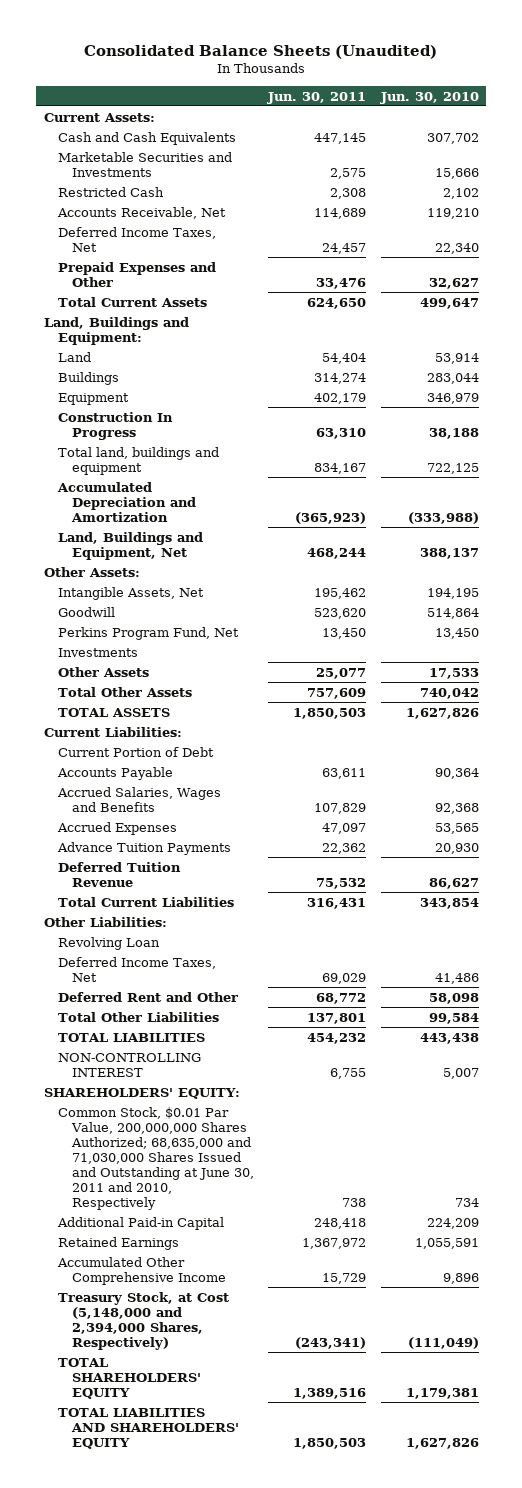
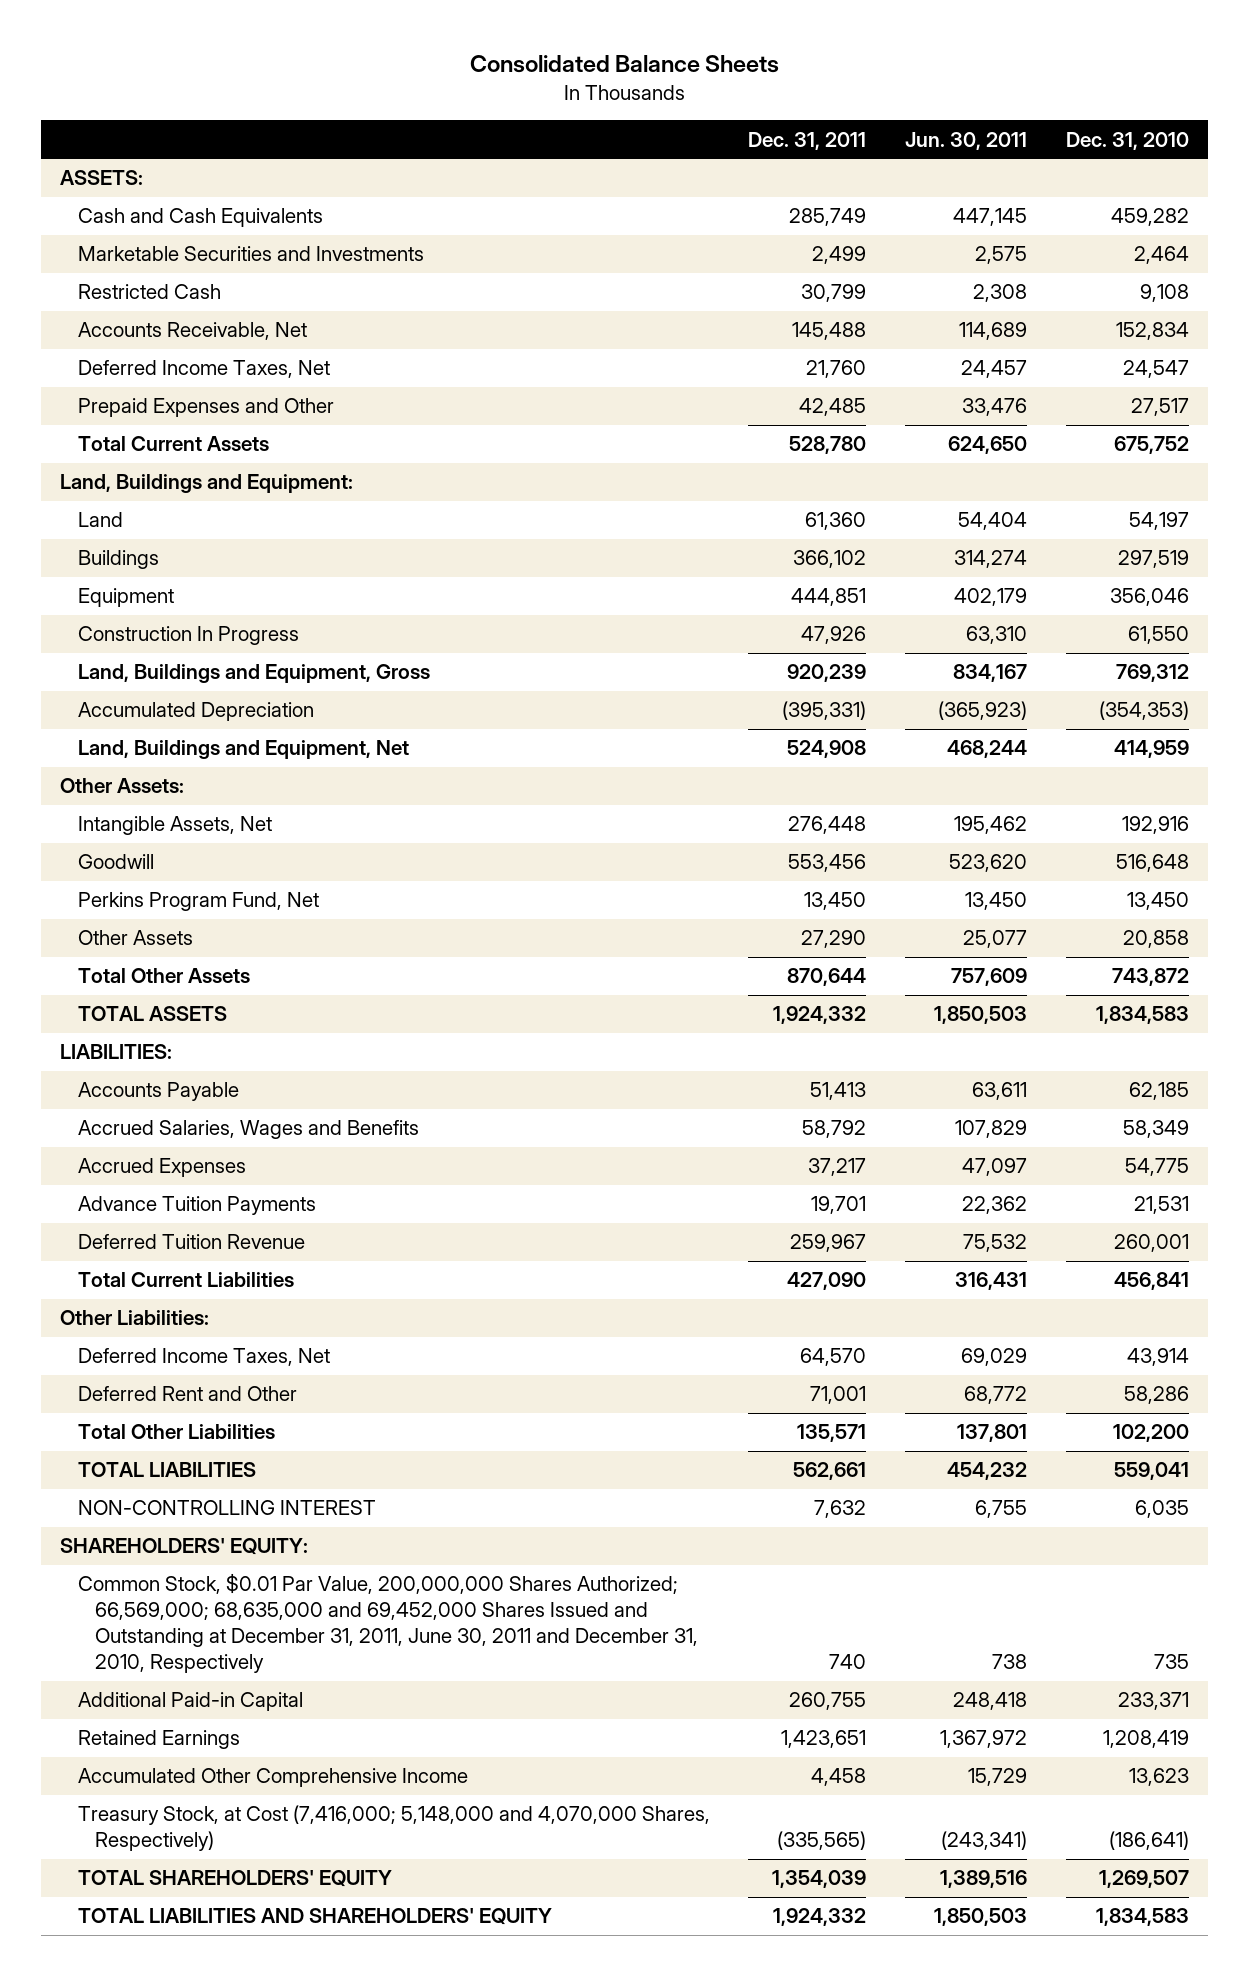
- Consolidated Balance Sheets (Unaudited)
+ Consolidated Balance Sheets
- | Jun. 30, 2011 | Jun. 30, 2010
+ | Dec. 31, 2011 | Jun. 30, 2011 | Dec. 31, 2010
- Current Assets:
+ ASSETS:
- Total land, buildings and equipment | 834,167 | 722,125
- Accumulated Depreciation and Amortization | (365,923) | (333,988)
+ Land, Buildings and Equipment, Gross | 920,239 | 834,167 | 769,312
+ Accumulated Depreciation | (395,331) | (365,923) | (354,353)
- Investments
- Current Liabilities:
- Current Portion of Debt
+ LIABILITIES:
- Revolving Loan
- Common Stock, $0.01 Par Value, 200,000,000 Shares Authorized; 68,635,000 and 71,030,000 Shares Issued and Outstanding at June 30, 2011 and 2010, Respectively | 738 | 734
+ Common Stock, $0.01 Par Value, 200,000,000 Shares Authorized; 66,569,000; 68,635,000 and 69,452,000 Shares Issued and Outstanding at December 31, 2011, June 30, 2011 and December 31, 2010, Respectively | 740 | 738 | 735
- Treasury Stock, at Cost (5,148,000 and 2,394,000 Shares, Respectively) | (243,341) | (111,049)
+ Treasury Stock, at Cost (7,416,000; 5,148,000 and 4,070,000 Shares, Respectively) | (335,565) | (243,341) | (186,641)

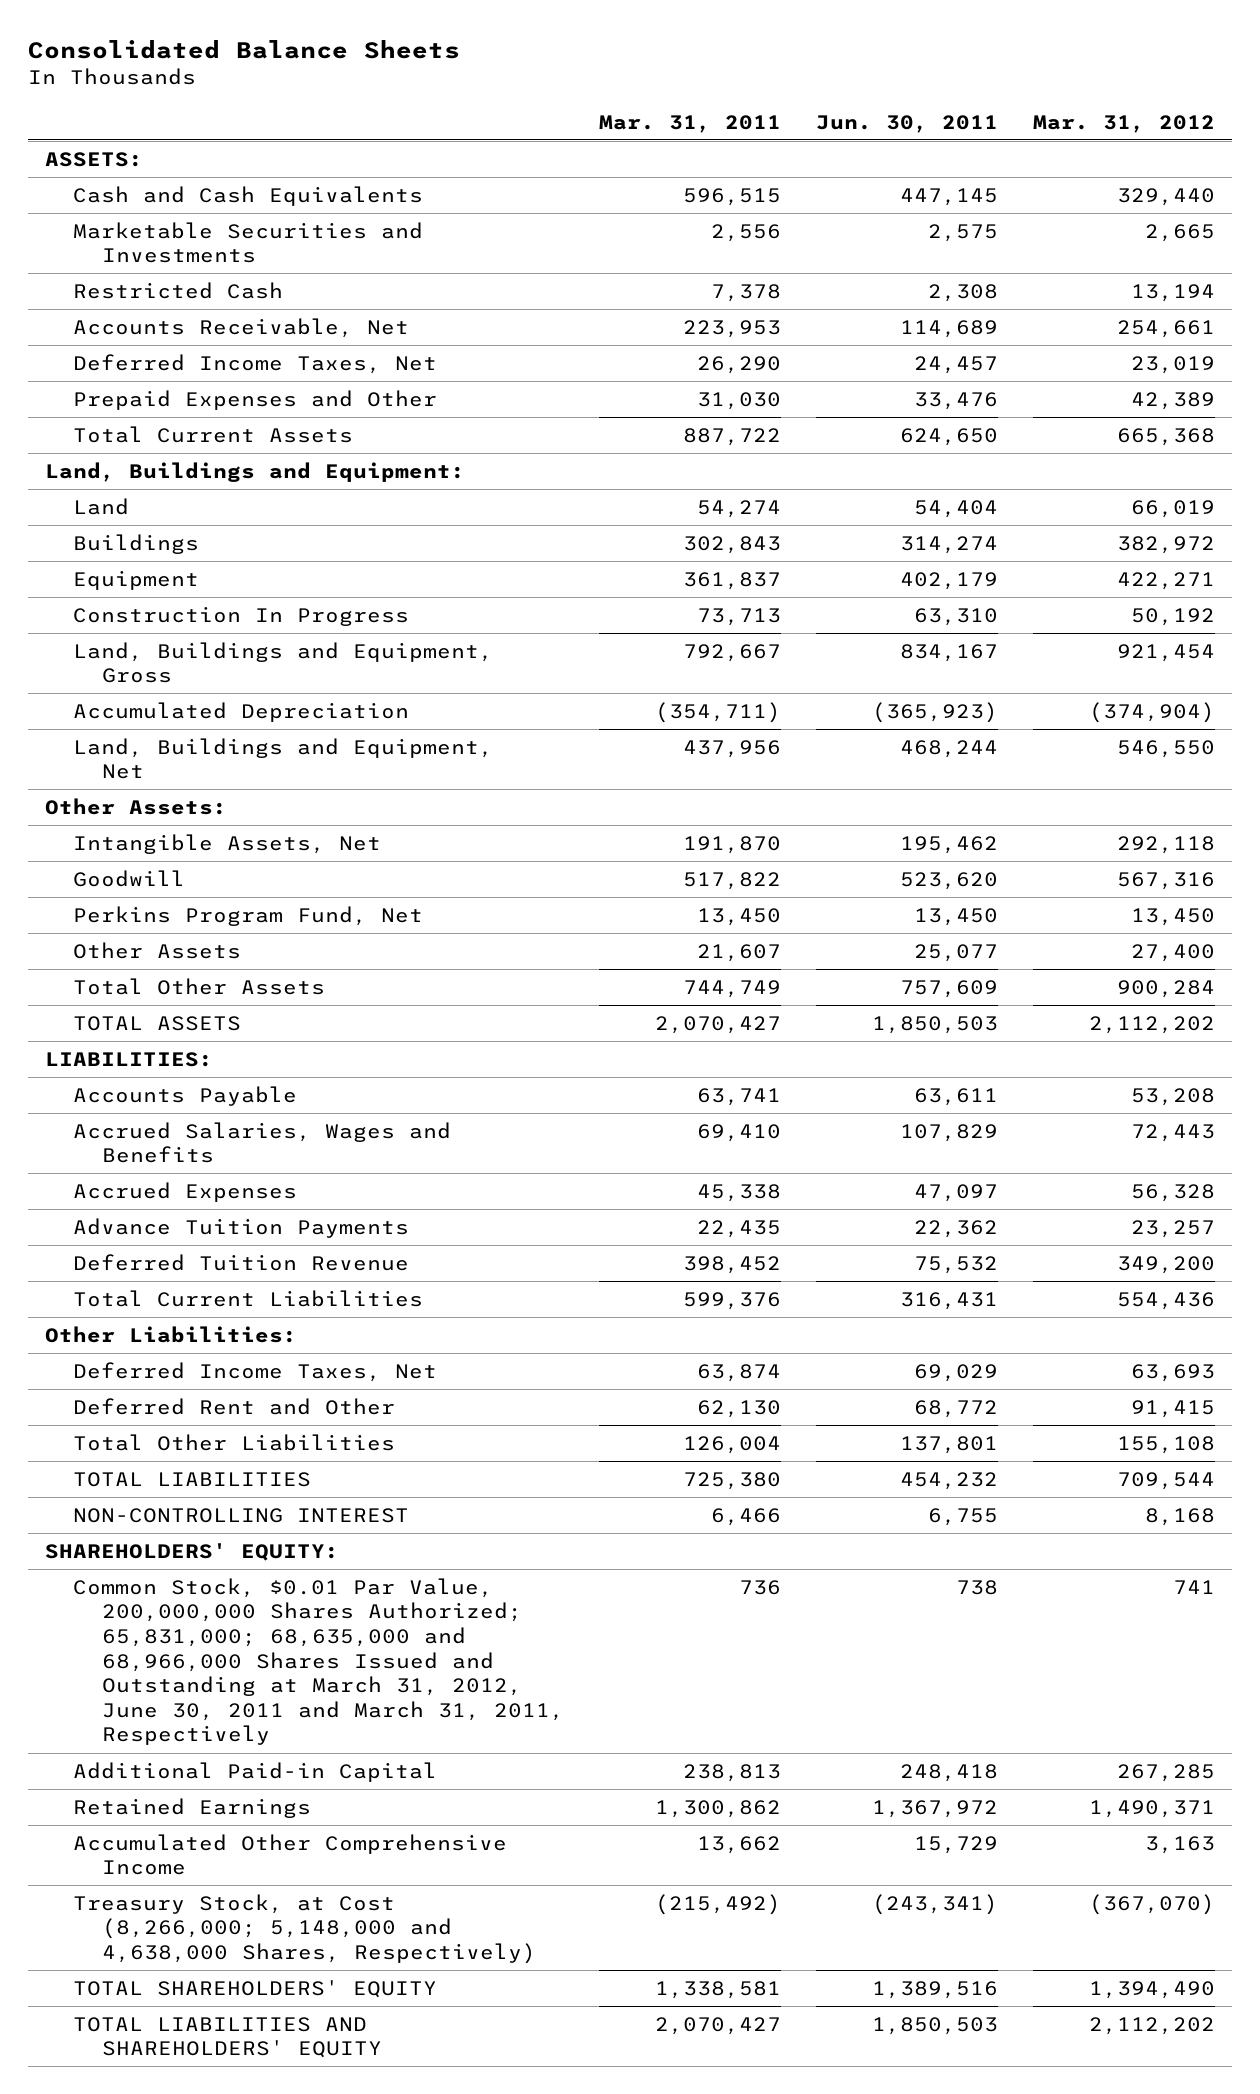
- | Dec. 31, 2011 | Jun. 30, 2011 | Dec. 31, 2010
+ | Mar. 31, 2011 | Jun. 30, 2011 | Mar. 31, 2012
- Common Stock, $0.01 Par Value, 200,000,000 Shares Authorized; 66,569,000; 68,635,000 and 69,452,000 Shares Issued and Outstanding at December 31, 2011, June 30, 2011 and December 31, 2010, Respectively | 740 | 738 | 735
+ Common Stock, $0.01 Par Value, 200,000,000 Shares Authorized; 65,831,000; 68,635,000 and 68,966,000 Shares Issued and Outstanding at March 31, 2012, June 30, 2011 and March 31, 2011, Respectively | 736 | 738 | 741
- Treasury Stock, at Cost (7,416,000; 5,148,000 and 4,070,000 Shares, Respectively) | (335,565) | (243,341) | (186,641)
+ Treasury Stock, at Cost (8,266,000; 5,148,000 and 4,638,000 Shares, Respectively) | (215,492) | (243,341) | (367,070)

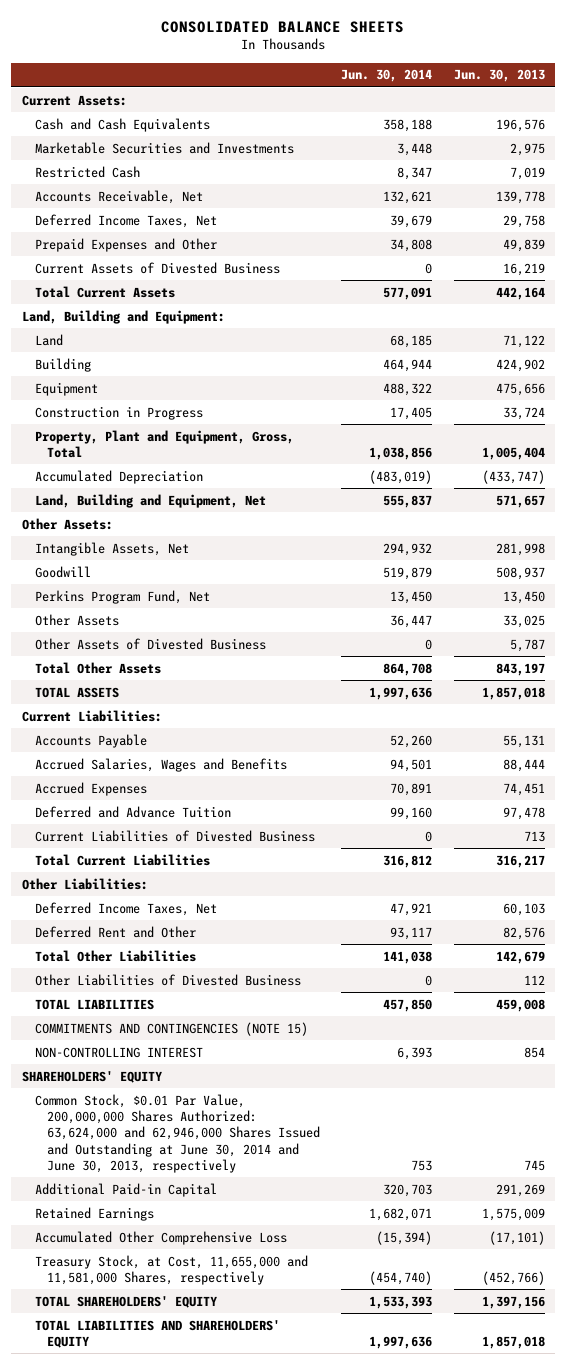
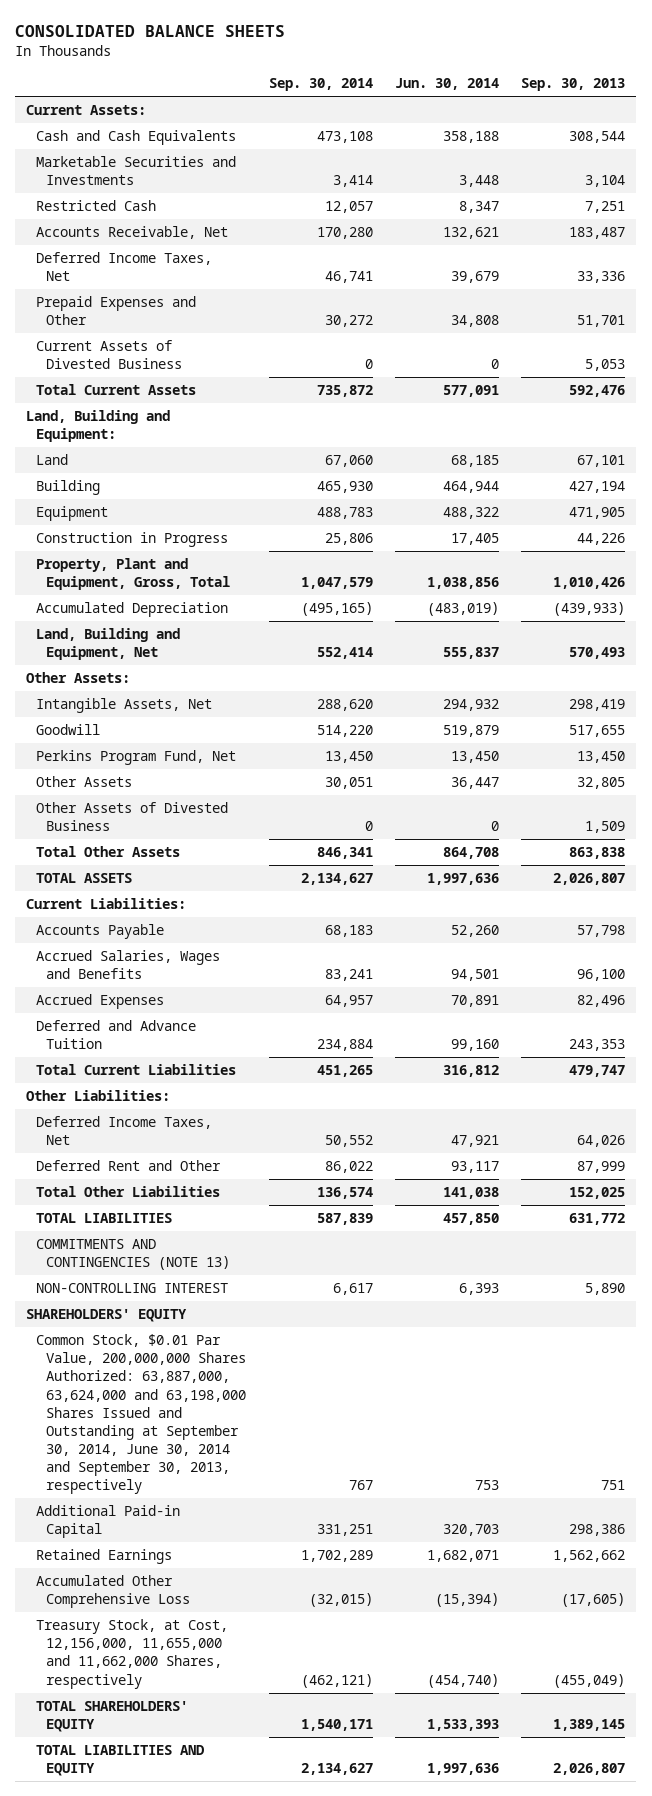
- | Jun. 30, 2014 | Jun. 30, 2013
+ | Sep. 30, 2014 | Jun. 30, 2014 | Sep. 30, 2013
- Current Liabilities of Divested Business | 0 | 713
- Other Liabilities of Divested Business | 0 | 112
- COMMITMENTS AND CONTINGENCIES (NOTE 15)
+ COMMITMENTS AND CONTINGENCIES (NOTE 13)
- Common Stock, $0.01 Par Value, 200,000,000 Shares Authorized: 63,624,000 and 62,946,000 Shares Issued and Outstanding at June 30, 2014 and June 30, 2013, respectively | 753 | 745
+ Common Stock, $0.01 Par Value, 200,000,000 Shares Authorized: 63,887,000, 63,624,000 and 63,198,000 Shares Issued and Outstanding at September 30, 2014, June 30, 2014 and September 30, 2013, respectively | 767 | 753 | 751
- Treasury Stock, at Cost, 11,655,000 and 11,581,000 Shares, respectively | (454,740) | (452,766)
+ Treasury Stock, at Cost, 12,156,000, 11,655,000 and 11,662,000 Shares, respectively | (462,121) | (454,740) | (455,049)
- TOTAL LIABILITIES AND SHAREHOLDERS' EQUITY | 1,997,636 | 1,857,018
+ TOTAL LIABILITIES AND EQUITY | 2,134,627 | 1,997,636 | 2,026,807

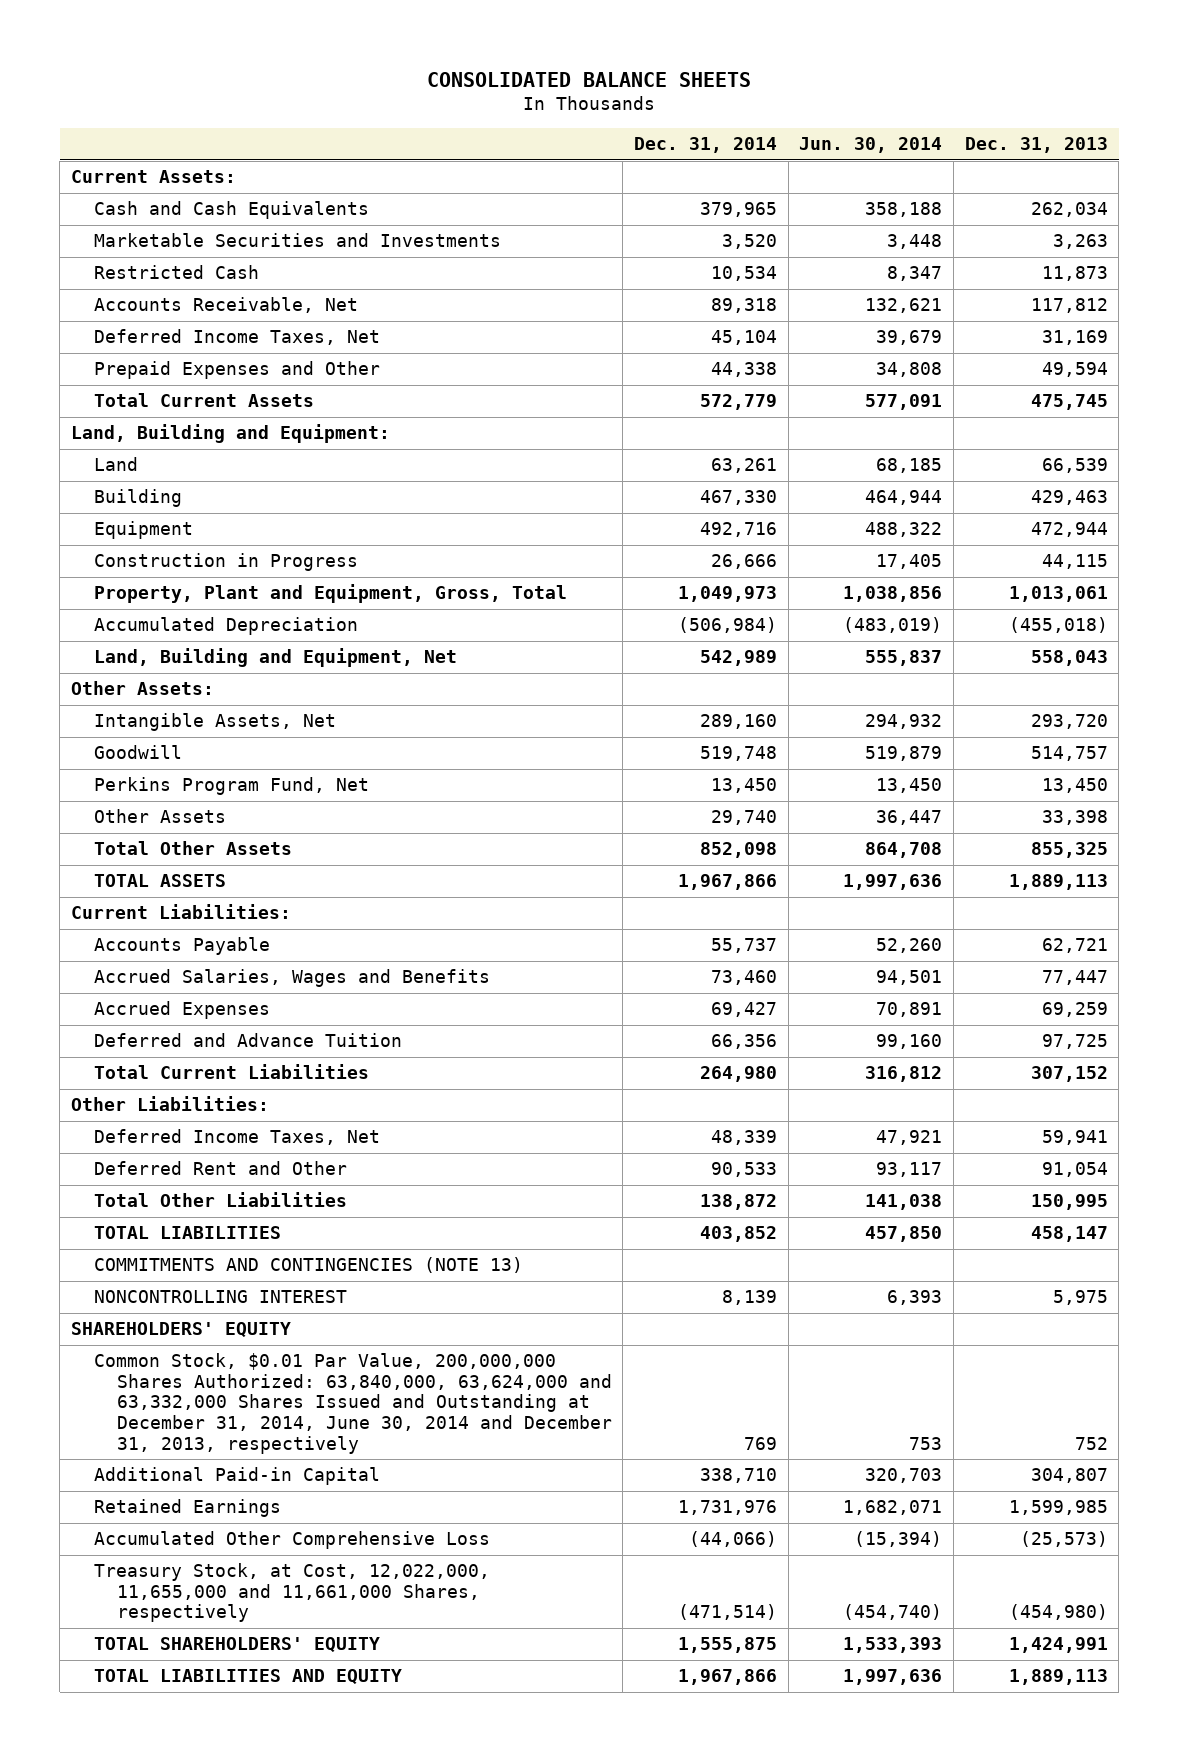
- | Sep. 30, 2014 | Jun. 30, 2014 | Sep. 30, 2013
+ | Dec. 31, 2014 | Jun. 30, 2014 | Dec. 31, 2013
- Current Assets of Divested Business | 0 | 0 | 5,053
- Other Assets of Divested Business | 0 | 0 | 1,509
- NON-CONTROLLING INTEREST | 6,617 | 6,393 | 5,890
+ NONCONTROLLING INTEREST | 8,139 | 6,393 | 5,975
- Common Stock, $0.01 Par Value, 200,000,000 Shares Authorized: 63,887,000, 63,624,000 and 63,198,000 Shares Issued and Outstanding at September 30, 2014, June 30, 2014 and September 30, 2013, respectively | 767 | 753 | 751
+ Common Stock, $0.01 Par Value, 200,000,000 Shares Authorized: 63,840,000, 63,624,000 and 63,332,000 Shares Issued and Outstanding at December 31, 2014, June 30, 2014 and December 31, 2013, respectively | 769 | 753 | 752
- Treasury Stock, at Cost, 12,156,000, 11,655,000 and 11,662,000 Shares, respectively | (462,121) | (454,740) | (455,049)
+ Treasury Stock, at Cost, 12,022,000, 11,655,000 and 11,661,000 Shares, respectively | (471,514) | (454,740) | (454,980)

